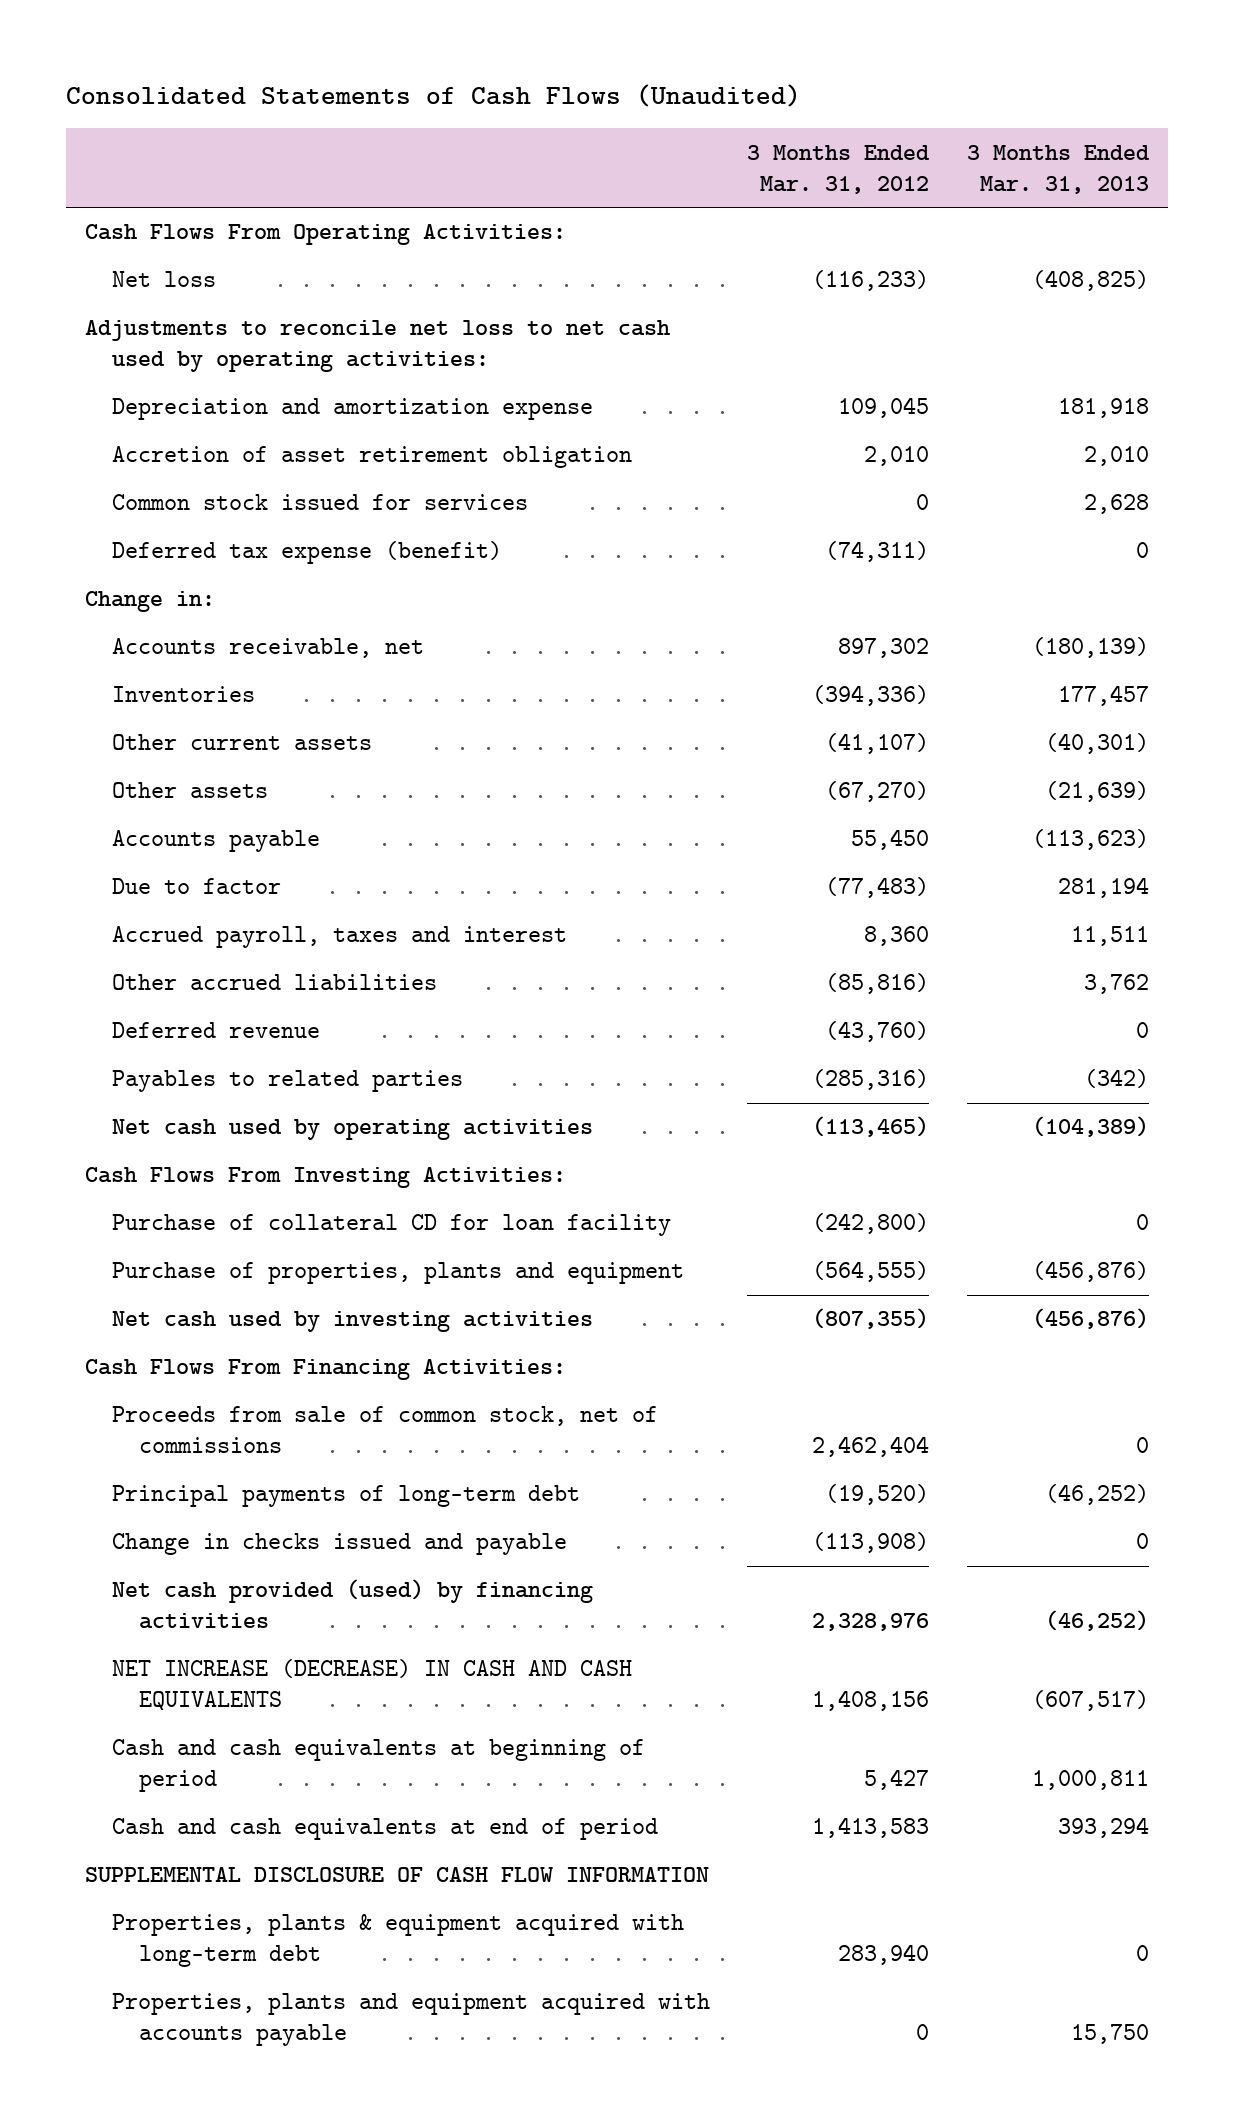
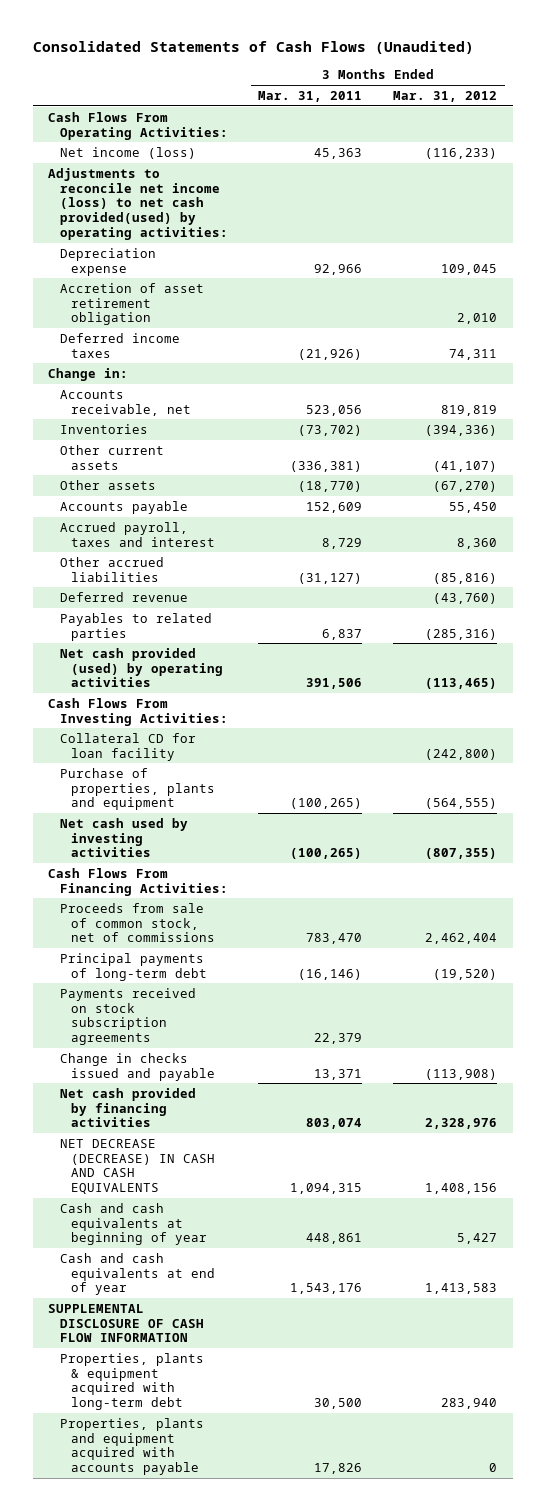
- | 3 Months Ended Mar. 31, 2012 | 3 Months Ended Mar. 31, 2013
+ | 3 Months Ended Mar. 31, 2011 | 3 Months Ended Mar. 31, 2012
- Net loss | (116,233) | (408,825)
- Adjustments to reconcile net loss to net cash used by operating activities:
- Depreciation and amortization expense | 109,045 | 181,918
+ Net income (loss) | 45,363 | (116,233)
+ Adjustments to reconcile net income (loss) to net cash provided(used) by operating activities:
+ Depreciation expense | 92,966 | 109,045
- Common stock issued for services | 0 | 2,628
- Deferred tax expense (benefit) | (74,311) | 0
+ Deferred income taxes | (21,926) | 74,311
- Accounts receivable, net | 897,302 | (180,139)
+ Accounts receivable, net | 523,056 | 819,819
- Due to factor | (77,483) | 281,194
- Net cash used by operating activities | (113,465) | (104,389)
+ Net cash provided (used) by operating activities | 391,506 | (113,465)
- Purchase of collateral CD for loan facility | (242,800) | 0
+ Collateral CD for loan facility | | (242,800)
+ Payments received on stock subscription agreements | 22,379 |
- Net cash provided (used) by financing activities | 2,328,976 | (46,252)
- NET INCREASE (DECREASE) IN CASH AND CASH EQUIVALENTS | 1,408,156 | (607,517)
- Cash and cash equivalents at beginning of period | 5,427 | 1,000,811
- Cash and cash equivalents at end of period | 1,413,583 | 393,294
+ Net cash provided by financing activities | 803,074 | 2,328,976
+ NET DECREASE (DECREASE) IN CASH AND CASH EQUIVALENTS | 1,094,315 | 1,408,156
+ Cash and cash equivalents at beginning of year | 448,861 | 5,427
+ Cash and cash equivalents at end of year | 1,543,176 | 1,413,583

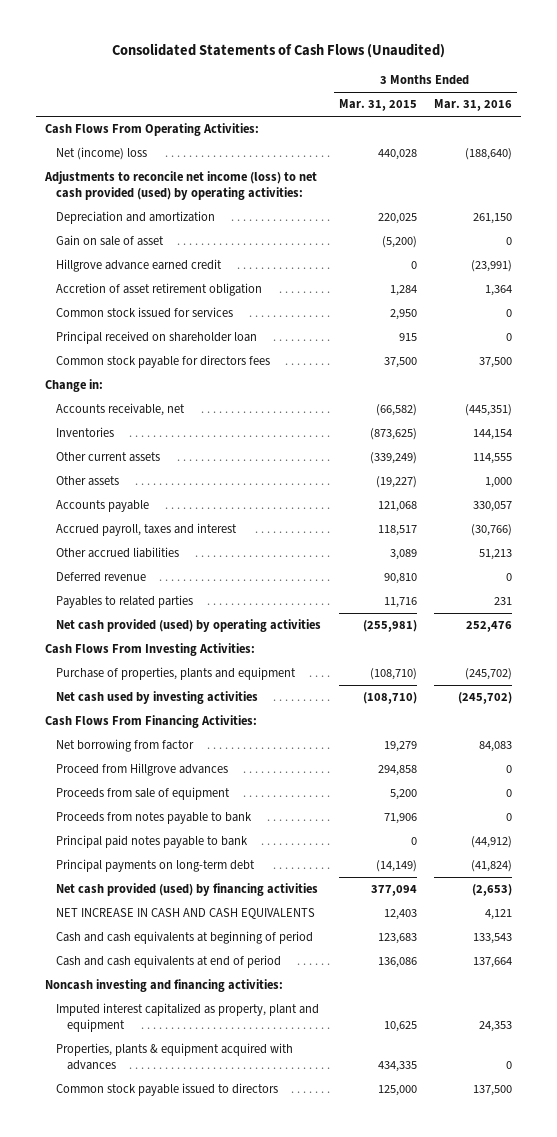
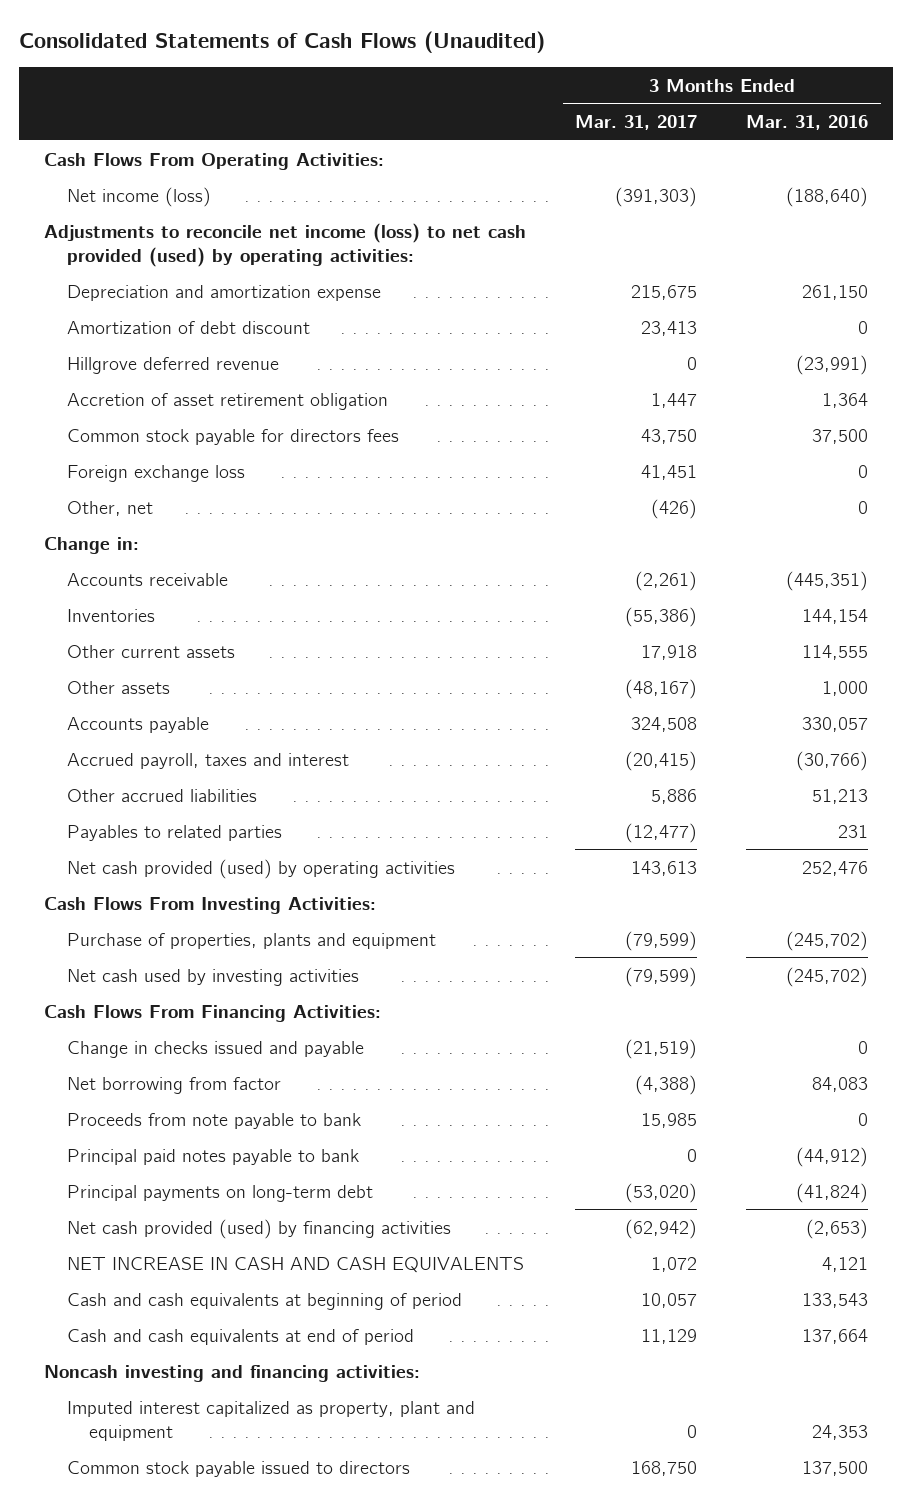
- | 3 Months Ended Mar. 31, 2015 | 3 Months Ended Mar. 31, 2016
+ | 3 Months Ended Mar. 31, 2017 | 3 Months Ended Mar. 31, 2016
- Net (income) loss | 440,028 | (188,640)
+ Net income (loss) | (391,303) | (188,640)
- Depreciation and amortization | 220,025 | 261,150
- Gain on sale of asset | (5,200) | 0
- Hillgrove advance earned credit | 0 | (23,991)
+ Depreciation and amortization expense | 215,675 | 261,150
+ Amortization of debt discount | 23,413 | 0
+ Hillgrove deferred revenue | 0 | (23,991)
- Common stock issued for services | 2,950 | 0
- Principal received on shareholder loan | 915 | 0
+ Foreign exchange loss | 41,451 | 0
+ Other, net | (426) | 0
- Accounts receivable, net | (66,582) | (445,351)
+ Accounts receivable | (2,261) | (445,351)
- Deferred revenue | 90,810 | 0
+ Change in checks issued and payable | (21,519) | 0
- Proceed from Hillgrove advances | 294,858 | 0
- Proceeds from sale of equipment | 5,200 | 0
- Proceeds from notes payable to bank | 71,906 | 0
+ Proceeds from note payable to bank | 15,985 | 0
- Properties, plants & equipment acquired with advances | 434,335 | 0

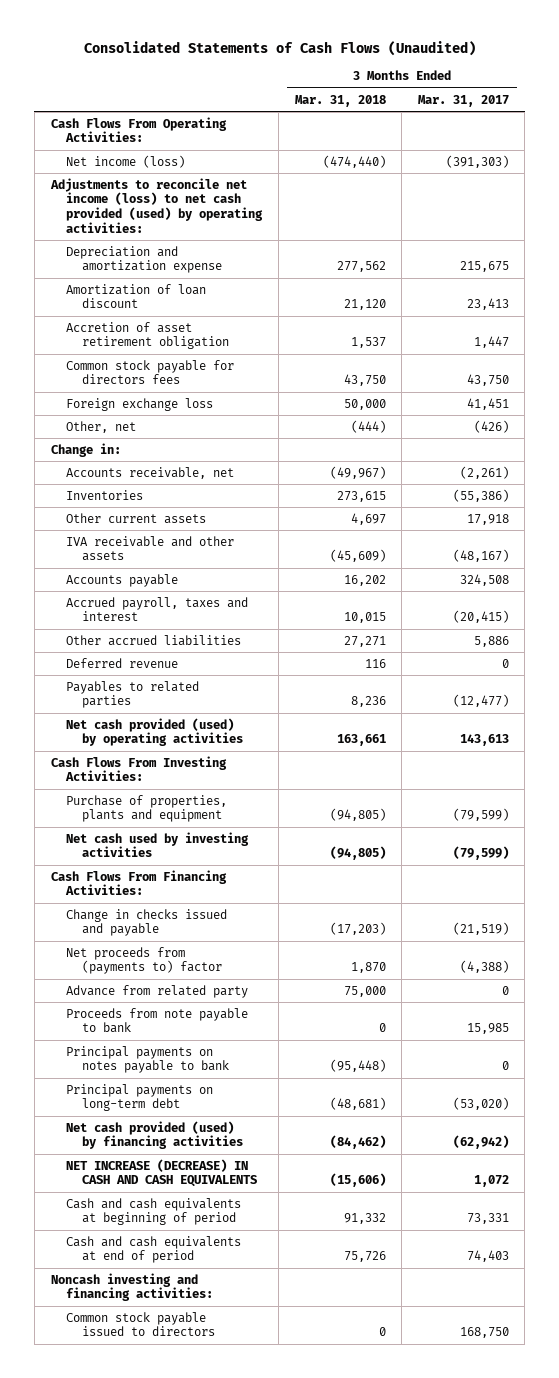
- | 3 Months Ended Mar. 31, 2017 | 3 Months Ended Mar. 31, 2016
+ | 3 Months Ended Mar. 31, 2018 | 3 Months Ended Mar. 31, 2017
- Amortization of debt discount | 23,413 | 0
- Hillgrove deferred revenue | 0 | (23,991)
+ Amortization of loan discount | 21,120 | 23,413
- Accounts receivable | (2,261) | (445,351)
+ Accounts receivable, net | (49,967) | (2,261)
- Other assets | (48,167) | 1,000
+ IVA receivable and other assets | (45,609) | (48,167)
+ Deferred revenue | 116 | 0
- Net borrowing from factor | (4,388) | 84,083
+ Net proceeds from (payments to) factor | 1,870 | (4,388)
+ Advance from related party | 75,000 | 0
- Principal paid notes payable to bank | 0 | (44,912)
+ Principal payments on notes payable to bank | (95,448) | 0
- NET INCREASE IN CASH AND CASH EQUIVALENTS | 1,072 | 4,121
- Cash and cash equivalents at beginning of period | 10,057 | 133,543
- Cash and cash equivalents at end of period | 11,129 | 137,664
+ NET INCREASE (DECREASE) IN CASH AND CASH EQUIVALENTS | (15,606) | 1,072
+ Cash and cash equivalents at beginning of period | 91,332 | 73,331
+ Cash and cash equivalents at end of period | 75,726 | 74,403
- Imputed interest capitalized as property, plant and equipment | 0 | 24,353

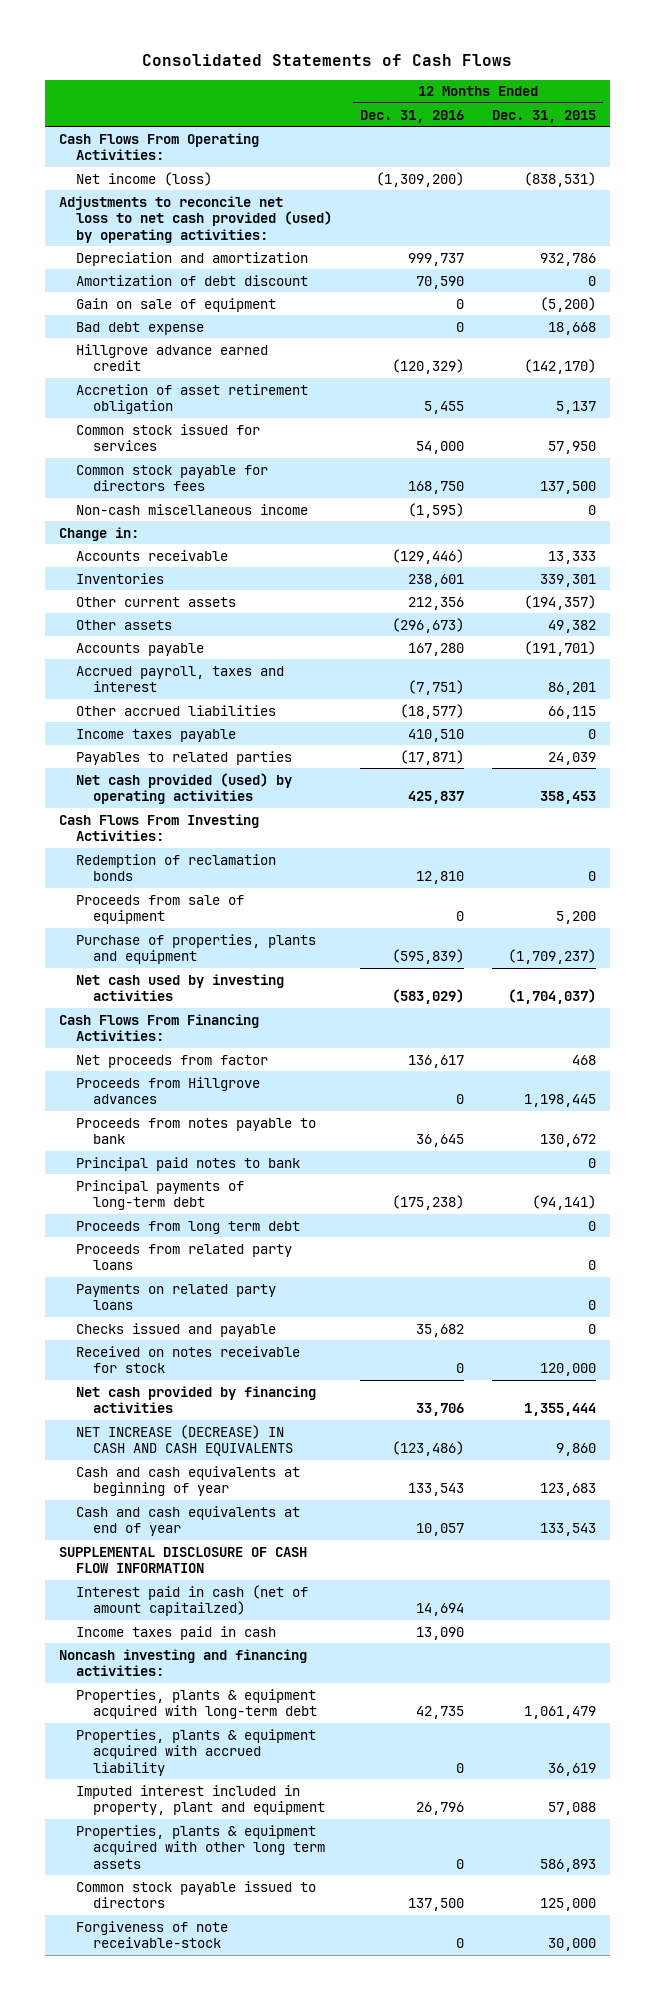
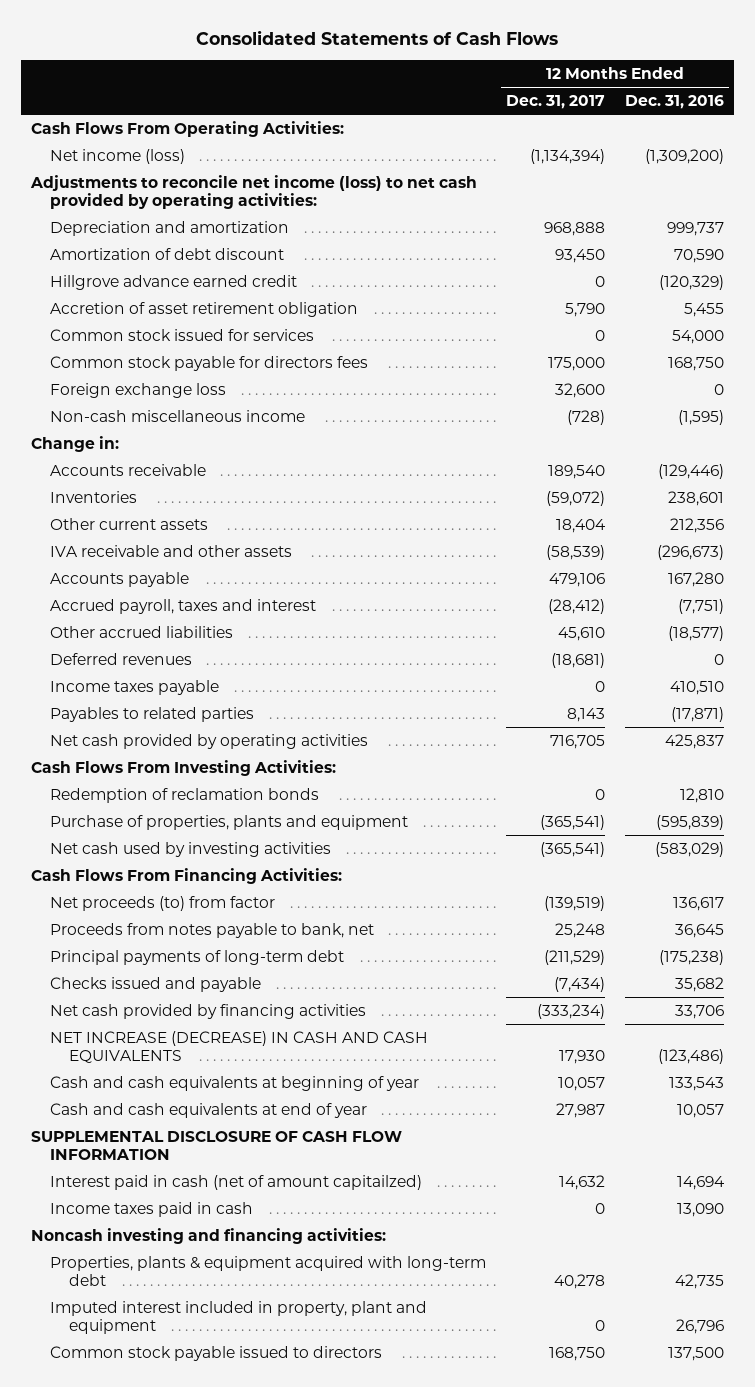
- | 12 Months Ended Dec. 31, 2016 | 12 Months Ended Dec. 31, 2015
+ | 12 Months Ended Dec. 31, 2017 | 12 Months Ended Dec. 31, 2016
- Adjustments to reconcile net loss to net cash provided (used) by operating activities:
+ Adjustments to reconcile net income (loss) to net cash provided by operating activities:
- Gain on sale of equipment | 0 | (5,200)
- Bad debt expense | 0 | 18,668
+ Foreign exchange loss | 32,600 | 0
- Other assets | (296,673) | 49,382
+ IVA receivable and other assets | (58,539) | (296,673)
+ Deferred revenues | (18,681) | 0
- Net cash provided (used) by operating activities | 425,837 | 358,453
+ Net cash provided by operating activities | 716,705 | 425,837
- Proceeds from sale of equipment | 0 | 5,200
- Net proceeds from factor | 136,617 | 468
- Proceeds from Hillgrove advances | 0 | 1,198,445
- Proceeds from notes payable to bank | 36,645 | 130,672
- Principal paid notes to bank | | 0
+ Net proceeds (to) from factor | (139,519) | 136,617
+ Proceeds from notes payable to bank, net | 25,248 | 36,645
- Proceeds from long term debt | | 0
- Proceeds from related party loans | | 0
- Payments on related party loans | | 0
- Received on notes receivable for stock | 0 | 120,000
- Properties, plants & equipment acquired with accrued liability | 0 | 36,619
- Properties, plants & equipment acquired with other long term assets | 0 | 586,893
- Forgiveness of note receivable-stock | 0 | 30,000

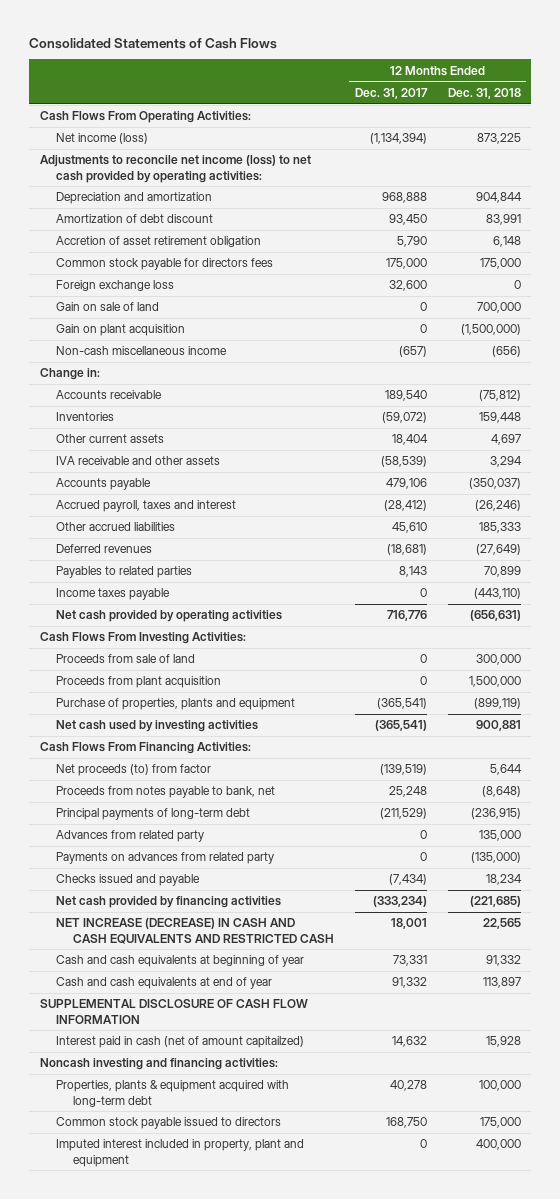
- | 12 Months Ended Dec. 31, 2017 | 12 Months Ended Dec. 31, 2016
+ | 12 Months Ended Dec. 31, 2017 | 12 Months Ended Dec. 31, 2018
- Hillgrove advance earned credit | 0 | (120,329)
- Common stock issued for services | 0 | 54,000
- Non-cash miscellaneous income | (728) | (1,595)
+ Gain on sale of land | 0 | 700,000
+ Gain on plant acquisition | 0 | (1,500,000)
+ Non-cash miscellaneous income | (657) | (656)
- Net cash provided by operating activities | 716,705 | 425,837
moved down: Income taxes payable | 0 | (443,110)
+ Net cash provided by operating activities | 716,776 | (656,631)
- Redemption of reclamation bonds | 0 | 12,810
+ Proceeds from sale of land | 0 | 300,000
+ Proceeds from plant acquisition | 0 | 1,500,000
+ Advances from related party | 0 | 135,000
+ Payments on advances from related party | 0 | (135,000)
- NET INCREASE (DECREASE) IN CASH AND CASH EQUIVALENTS | 17,930 | (123,486)
- Cash and cash equivalents at beginning of year | 10,057 | 133,543
- Cash and cash equivalents at end of year | 27,987 | 10,057
+ NET INCREASE (DECREASE) IN CASH AND CASH EQUIVALENTS AND RESTRICTED CASH | 18,001 | 22,565
+ Cash and cash equivalents at beginning of year | 73,331 | 91,332
+ Cash and cash equivalents at end of year | 91,332 | 113,897
- Income taxes paid in cash | 0 | 13,090
moved down: Imputed interest included in property, plant and equipment | 0 | 400,000

